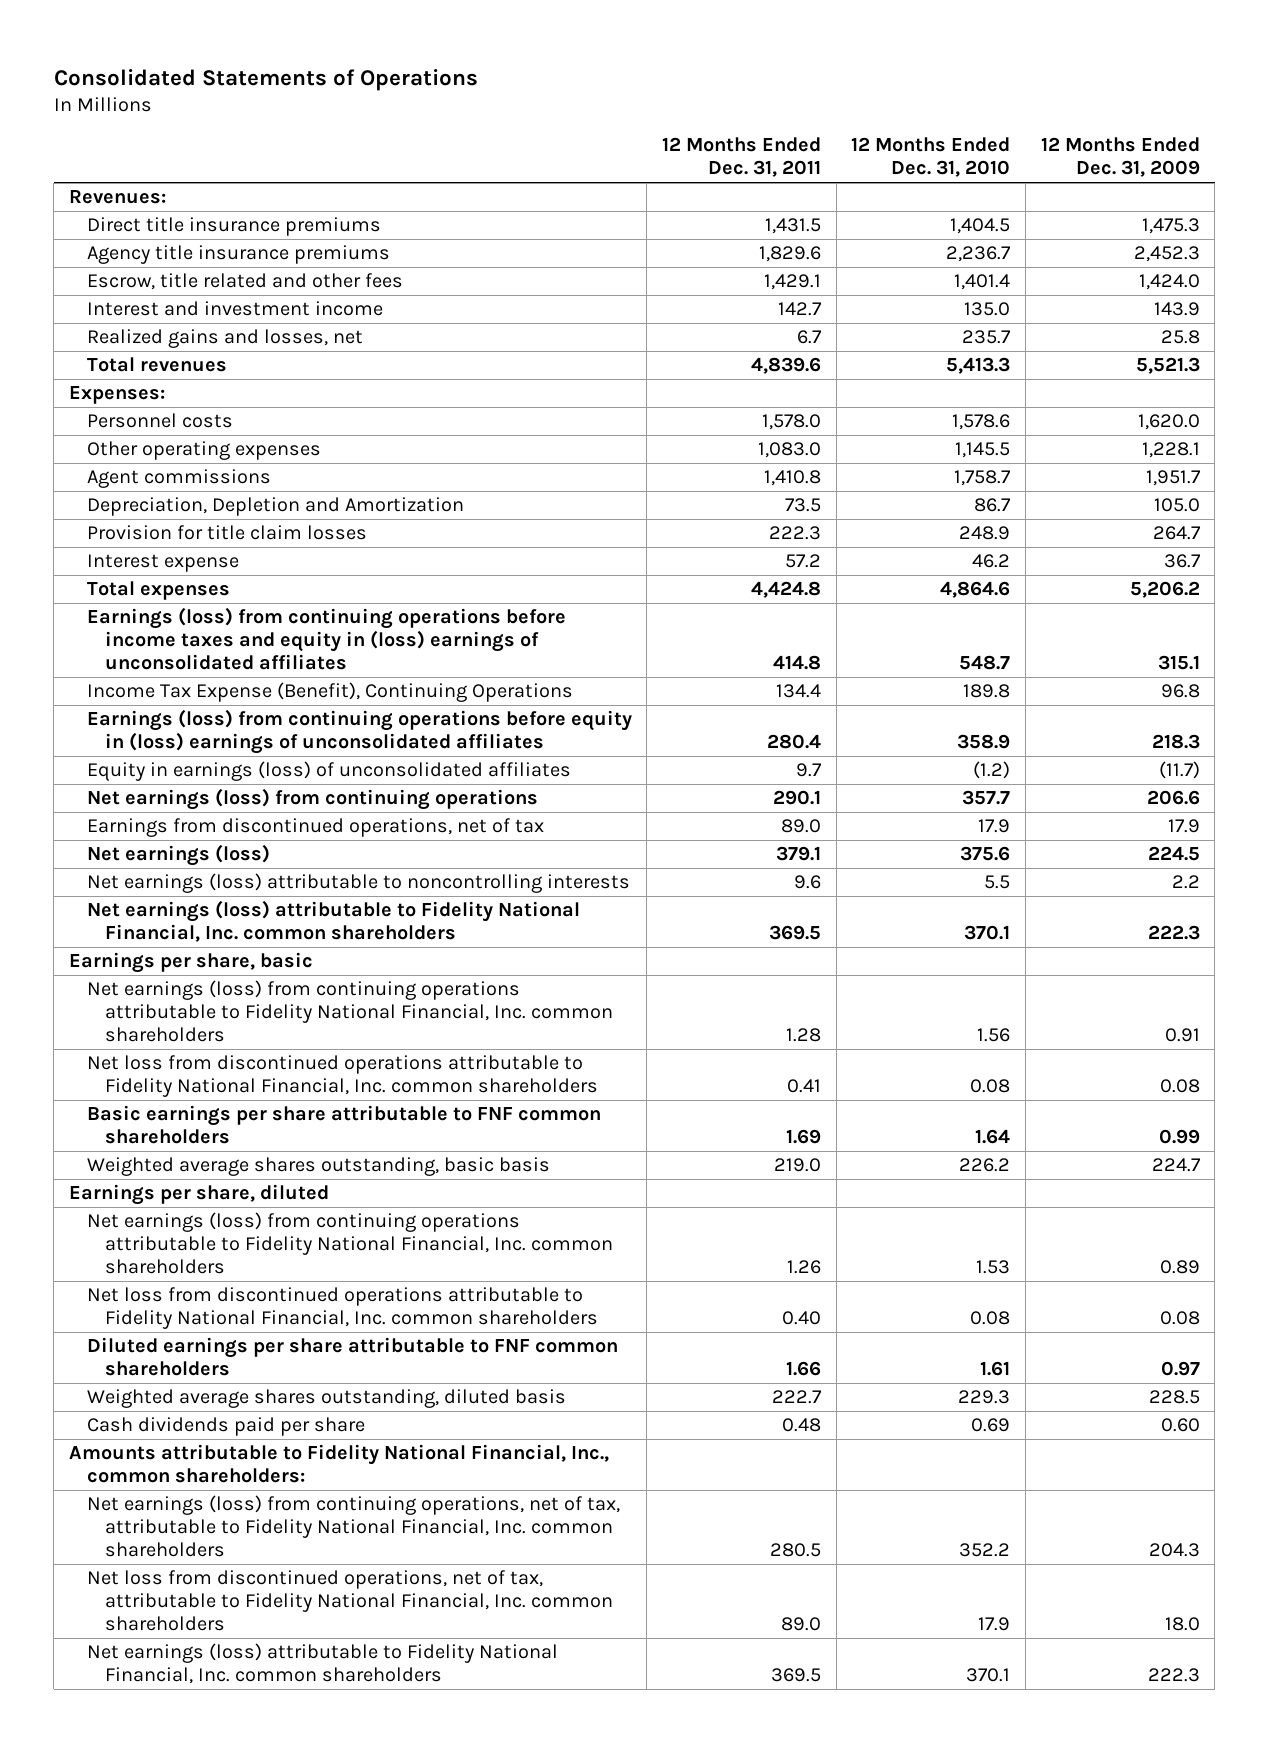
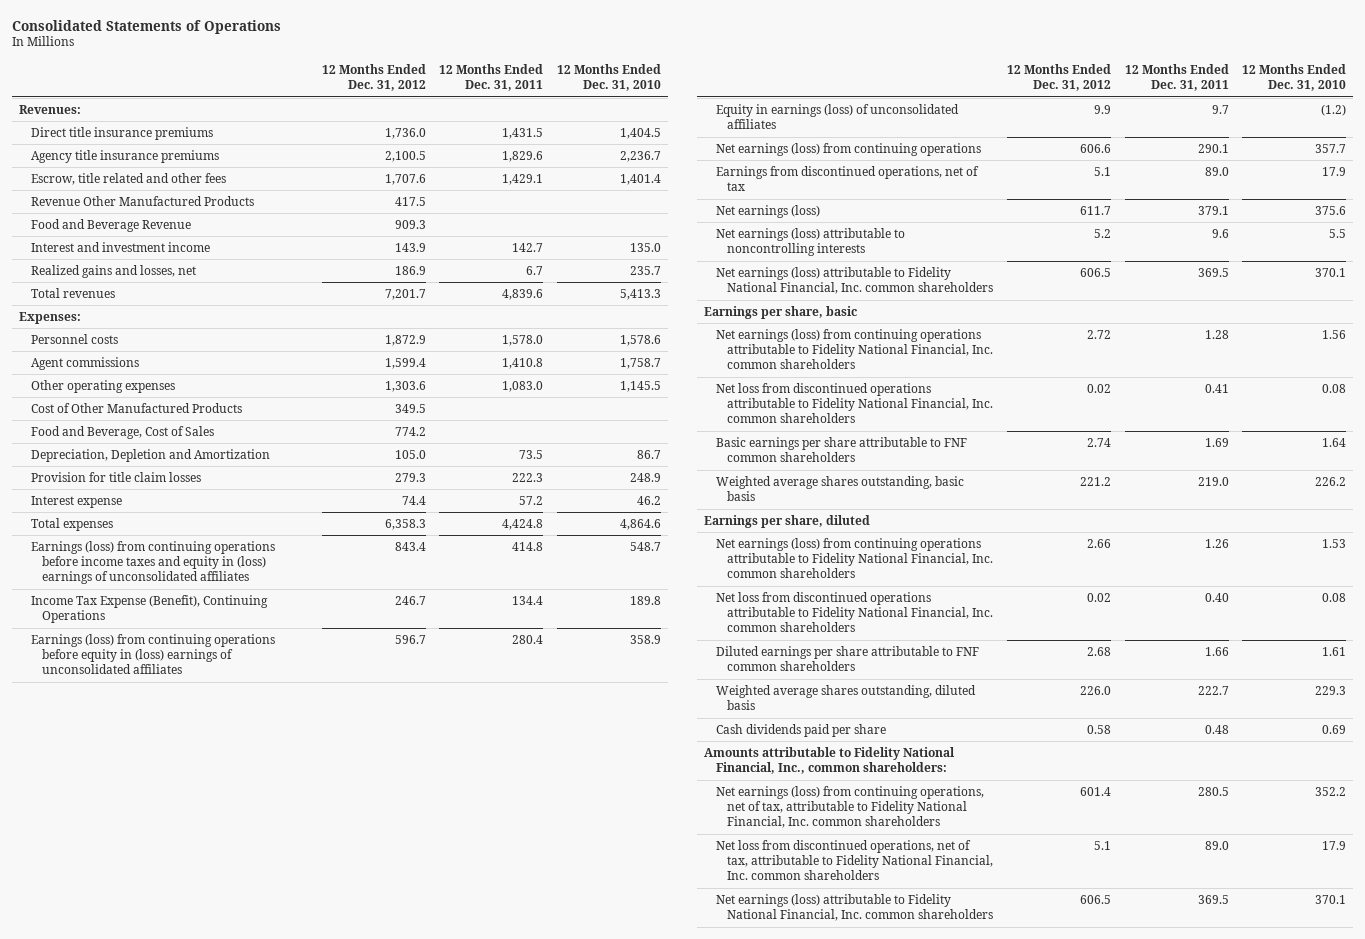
- | 12 Months Ended Dec. 31, 2011 | 12 Months Ended Dec. 31, 2010 | 12 Months Ended Dec. 31, 2009
+ | 12 Months Ended Dec. 31, 2012 | 12 Months Ended Dec. 31, 2011 | 12 Months Ended Dec. 31, 2010
+ Revenue Other Manufactured Products | 417.5 | |
+ Food and Beverage Revenue | 909.3 | |
moved down: Other operating expenses | 1,303.6 | 1,083.0 | 1,145.5
+ Cost of Other Manufactured Products | 349.5 | |
+ Food and Beverage, Cost of Sales | 774.2 | |

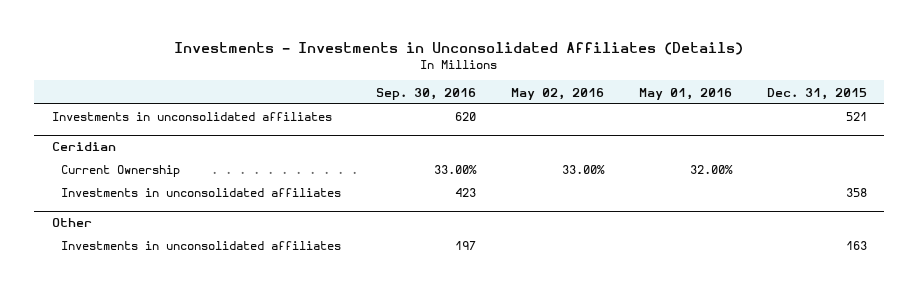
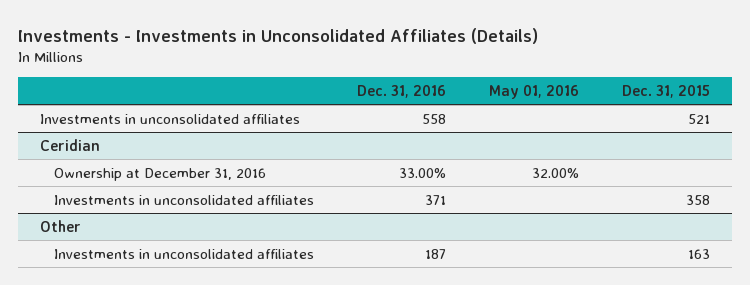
- | Sep. 30, 2016 | May 02, 2016 | May 01, 2016 | Dec. 31, 2015
+ | Dec. 31, 2016 | May 01, 2016 | Dec. 31, 2015
@ Ceridian
- Current Ownership | 33.00% | 33.00% | 32.00% |
+ Ownership at December 31, 2016 | 33.00% | 32.00% |

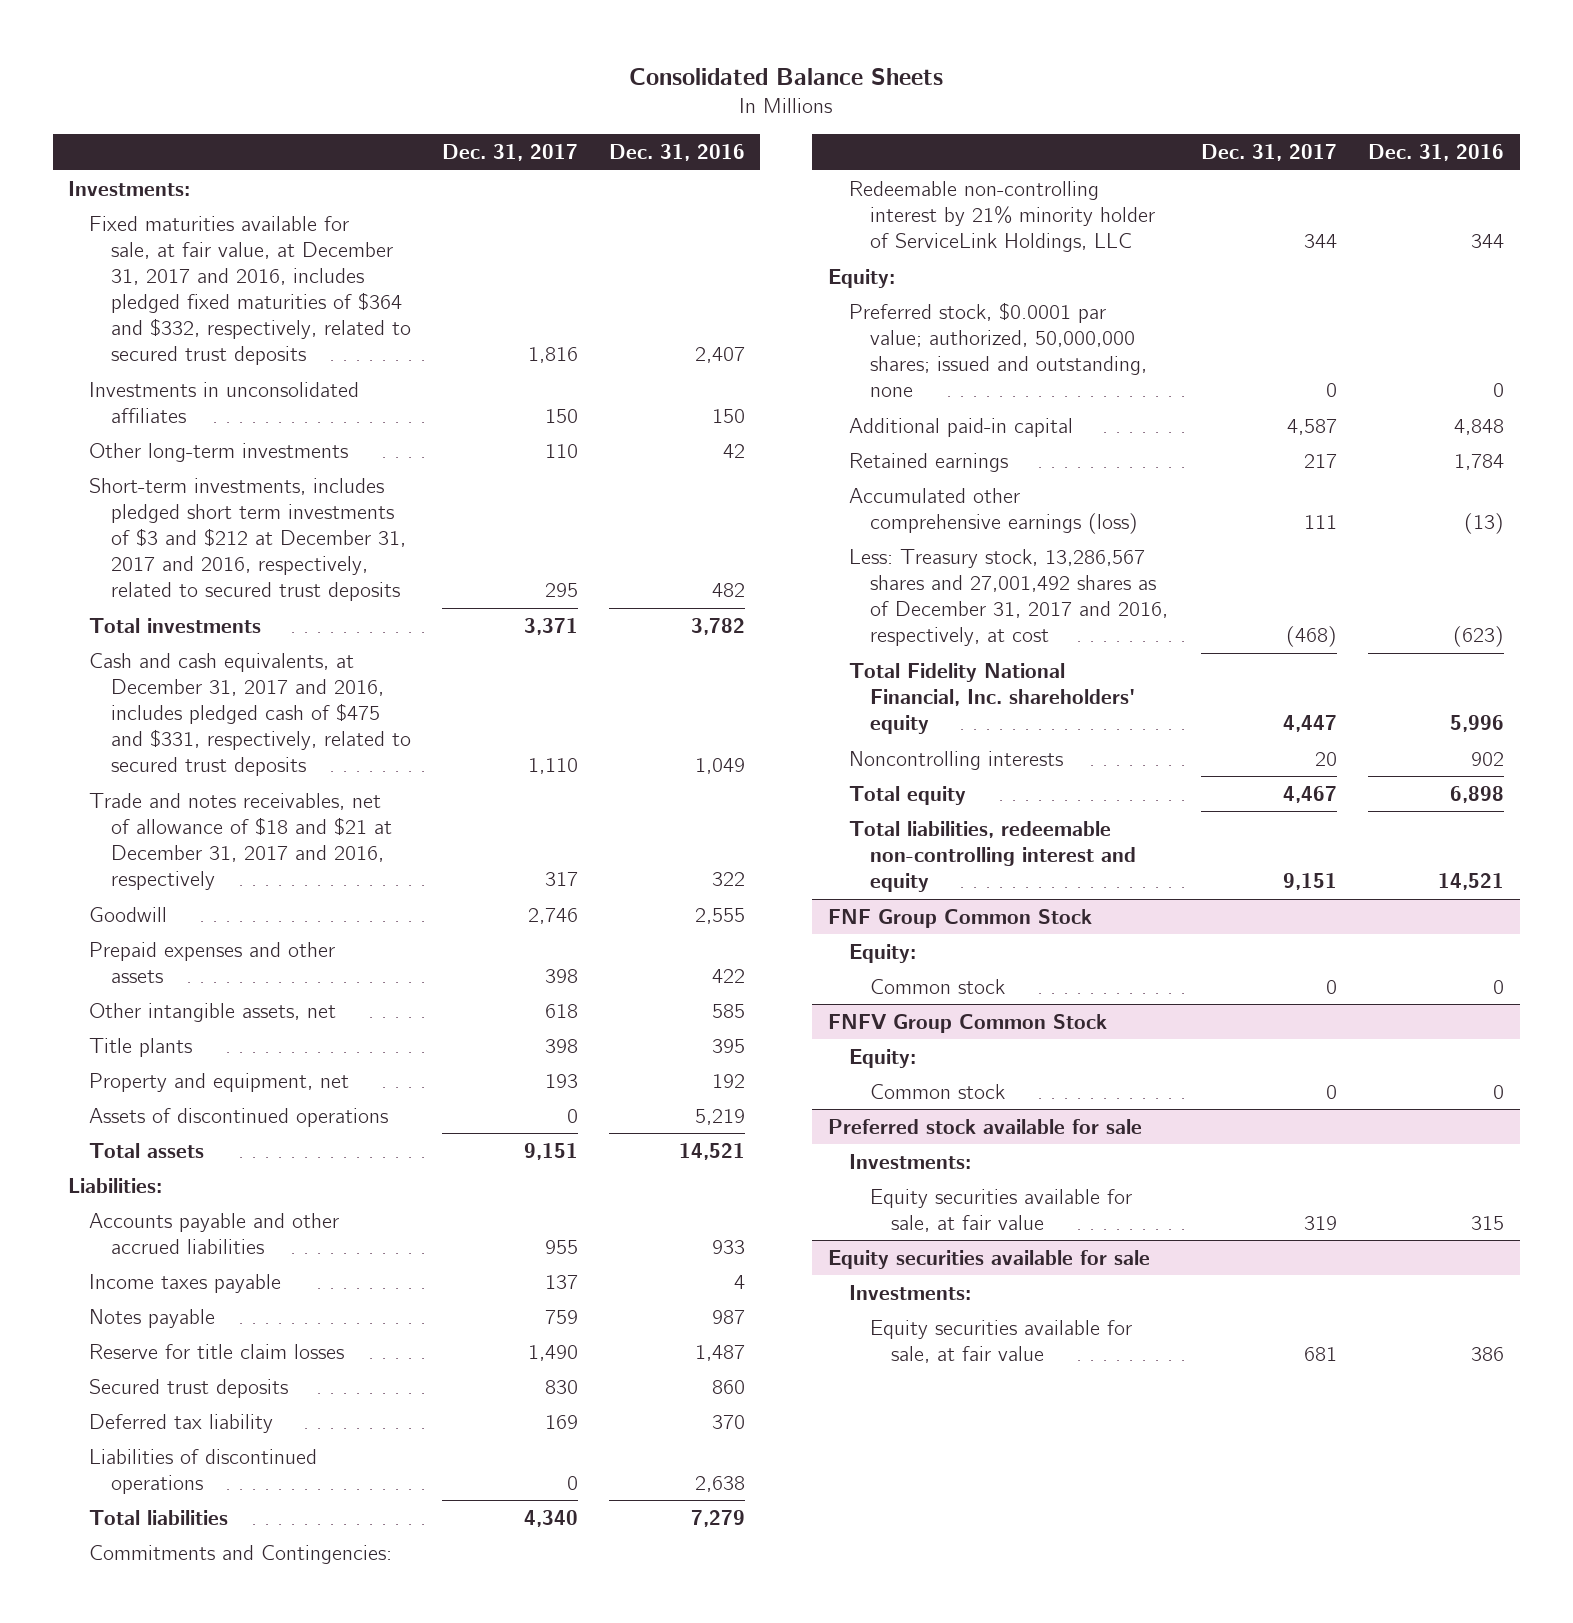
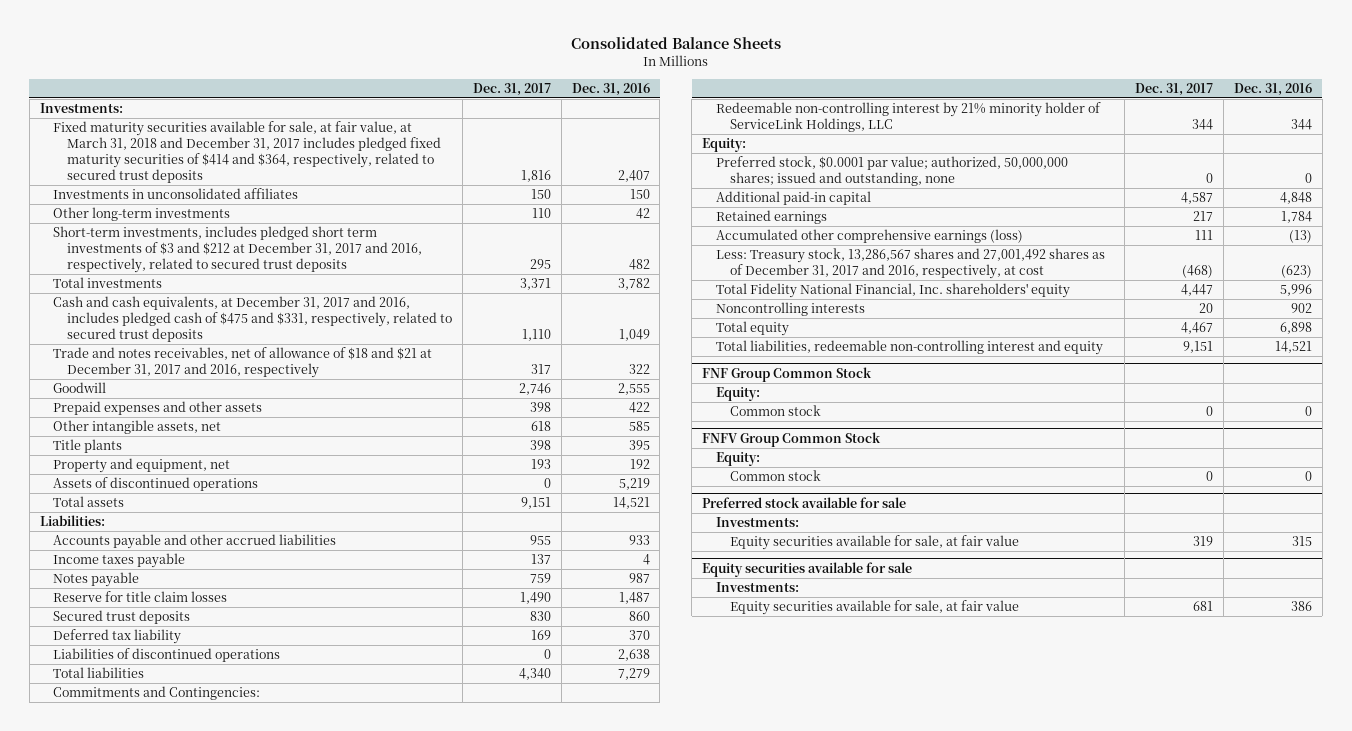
- Fixed maturities available for sale, at fair value, at December 31, 2017 and 2016, includes pledged fixed maturities of $364 and $332, respectively, related to secured trust deposits | 1,816 | 2,407
+ Fixed maturity securities available for sale, at fair value, at March 31, 2018 and December 31, 2017 includes pledged fixed maturity securities of $414 and $364, respectively, related to secured trust deposits | 1,816 | 2,407

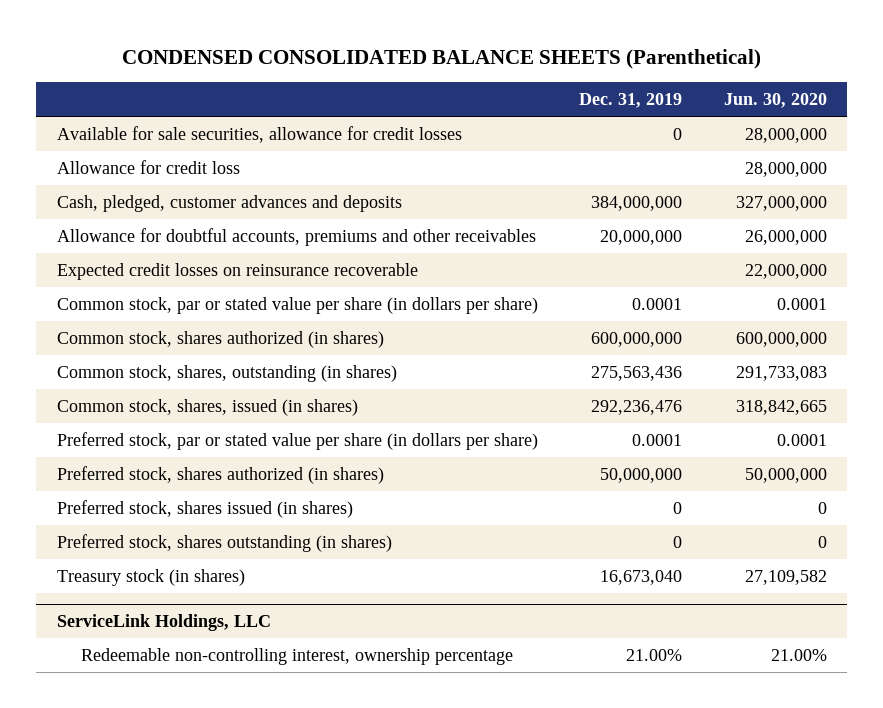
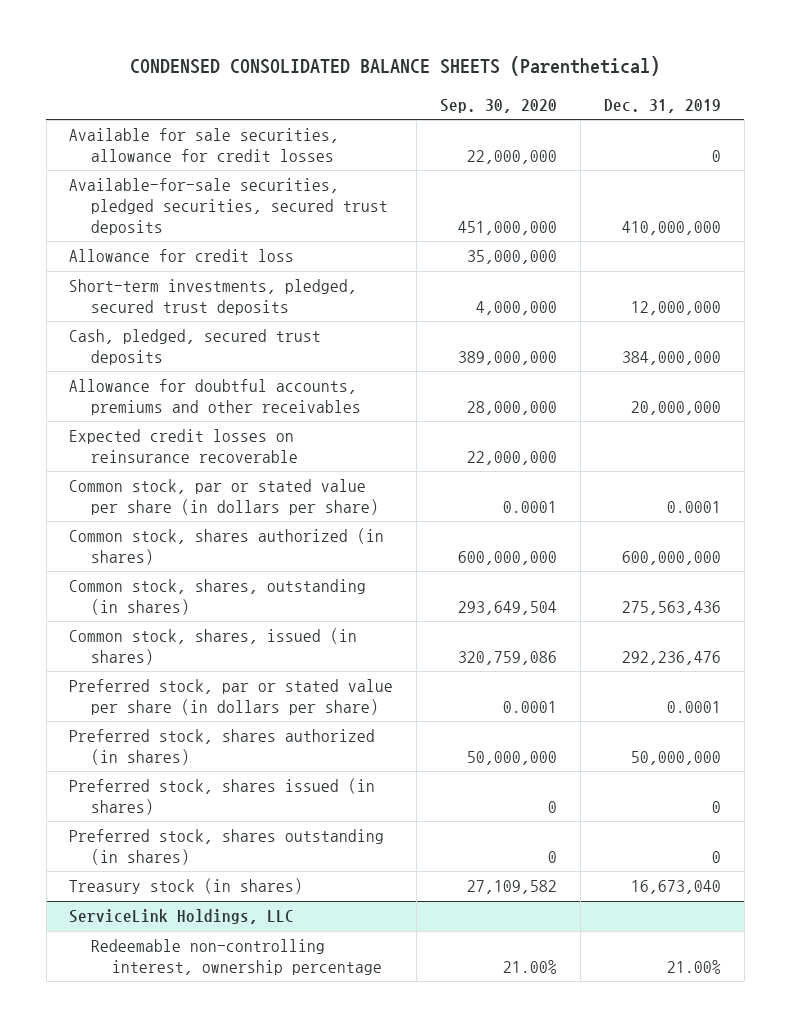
- | Dec. 31, 2019 | Jun. 30, 2020
+ | Sep. 30, 2020 | Dec. 31, 2019
+ Available-for-sale securities, pledged securities, secured trust deposits | 451,000,000 | 410,000,000
- Cash, pledged, customer advances and deposits | 384,000,000 | 327,000,000
+ Short-term investments, pledged, secured trust deposits | 4,000,000 | 12,000,000
+ Cash, pledged, secured trust deposits | 389,000,000 | 384,000,000

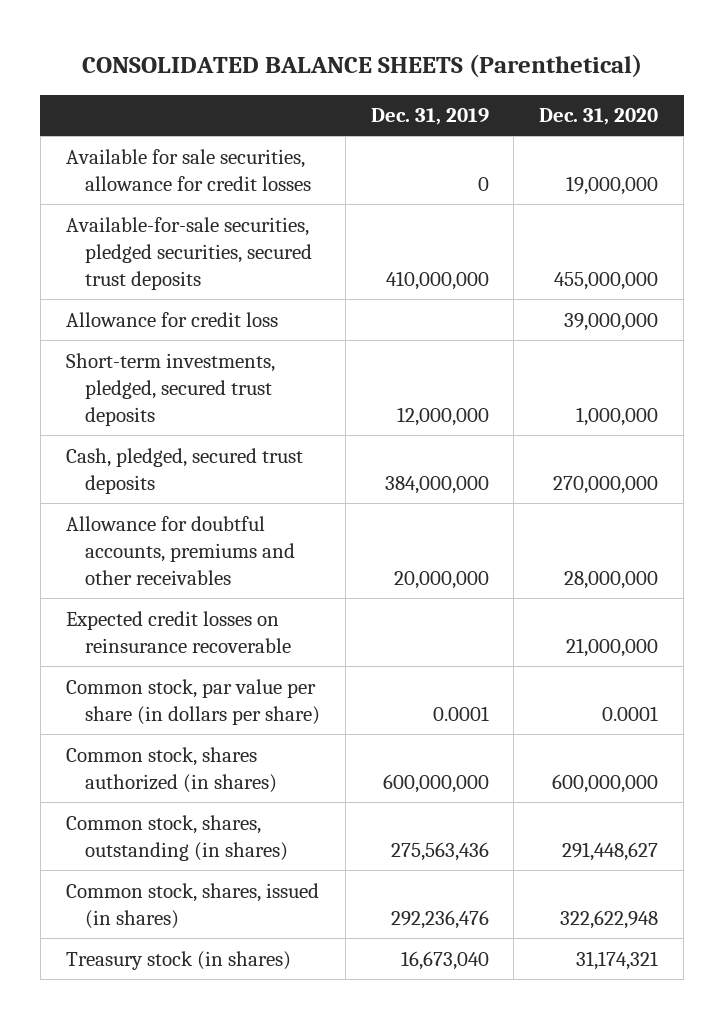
- CONDENSED CONSOLIDATED BALANCE SHEETS (Parenthetical)
+ CONSOLIDATED BALANCE SHEETS (Parenthetical)
- | Sep. 30, 2020 | Dec. 31, 2019
+ | Dec. 31, 2019 | Dec. 31, 2020
- Common stock, par or stated value per share (in dollars per share) | 0.0001 | 0.0001
+ Common stock, par value per share (in dollars per share) | 0.0001 | 0.0001
- Preferred stock, par or stated value per share (in dollars per share) | 0.0001 | 0.0001
- Preferred stock, shares authorized (in shares) | 50,000,000 | 50,000,000
- Preferred stock, shares issued (in shares) | 0 | 0
- Preferred stock, shares outstanding (in shares) | 0 | 0
- ServiceLink Holdings, LLC
- Redeemable non-controlling interest, ownership percentage | 21.00% | 21.00%

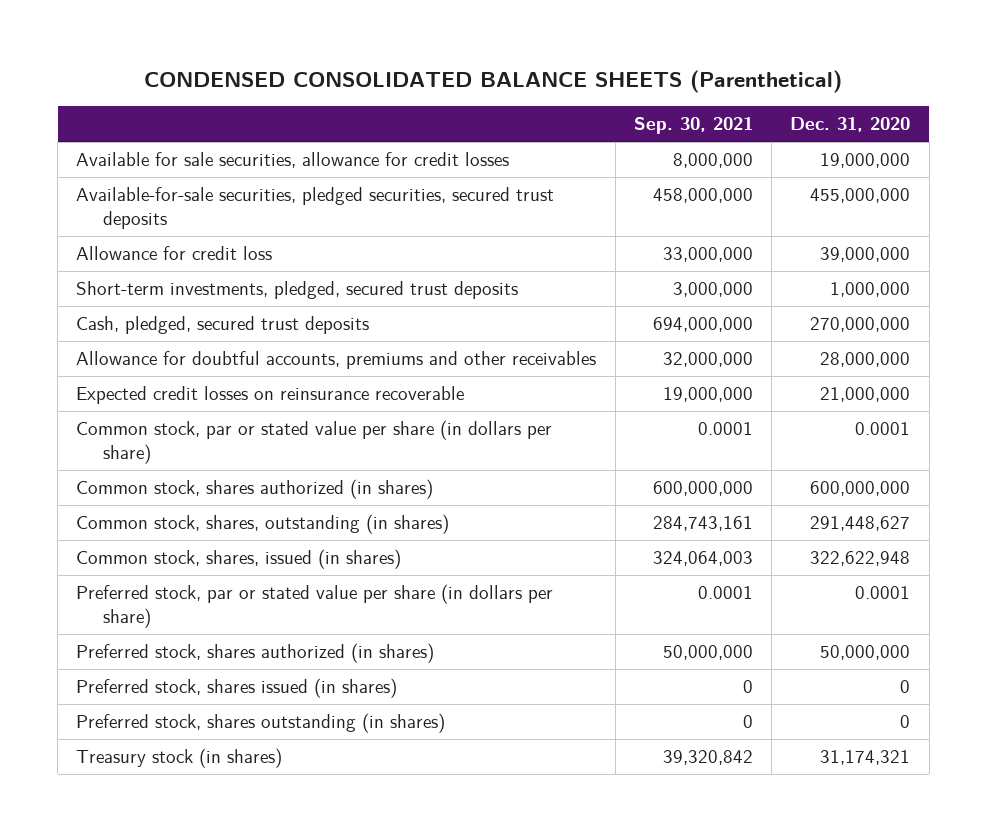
- CONSOLIDATED BALANCE SHEETS (Parenthetical)
+ CONDENSED CONSOLIDATED BALANCE SHEETS (Parenthetical)
- | Dec. 31, 2019 | Dec. 31, 2020
+ | Sep. 30, 2021 | Dec. 31, 2020
- Common stock, par value per share (in dollars per share) | 0.0001 | 0.0001
+ Common stock, par or stated value per share (in dollars per share) | 0.0001 | 0.0001
+ Preferred stock, par or stated value per share (in dollars per share) | 0.0001 | 0.0001
+ Preferred stock, shares authorized (in shares) | 50,000,000 | 50,000,000
+ Preferred stock, shares issued (in shares) | 0 | 0
+ Preferred stock, shares outstanding (in shares) | 0 | 0

